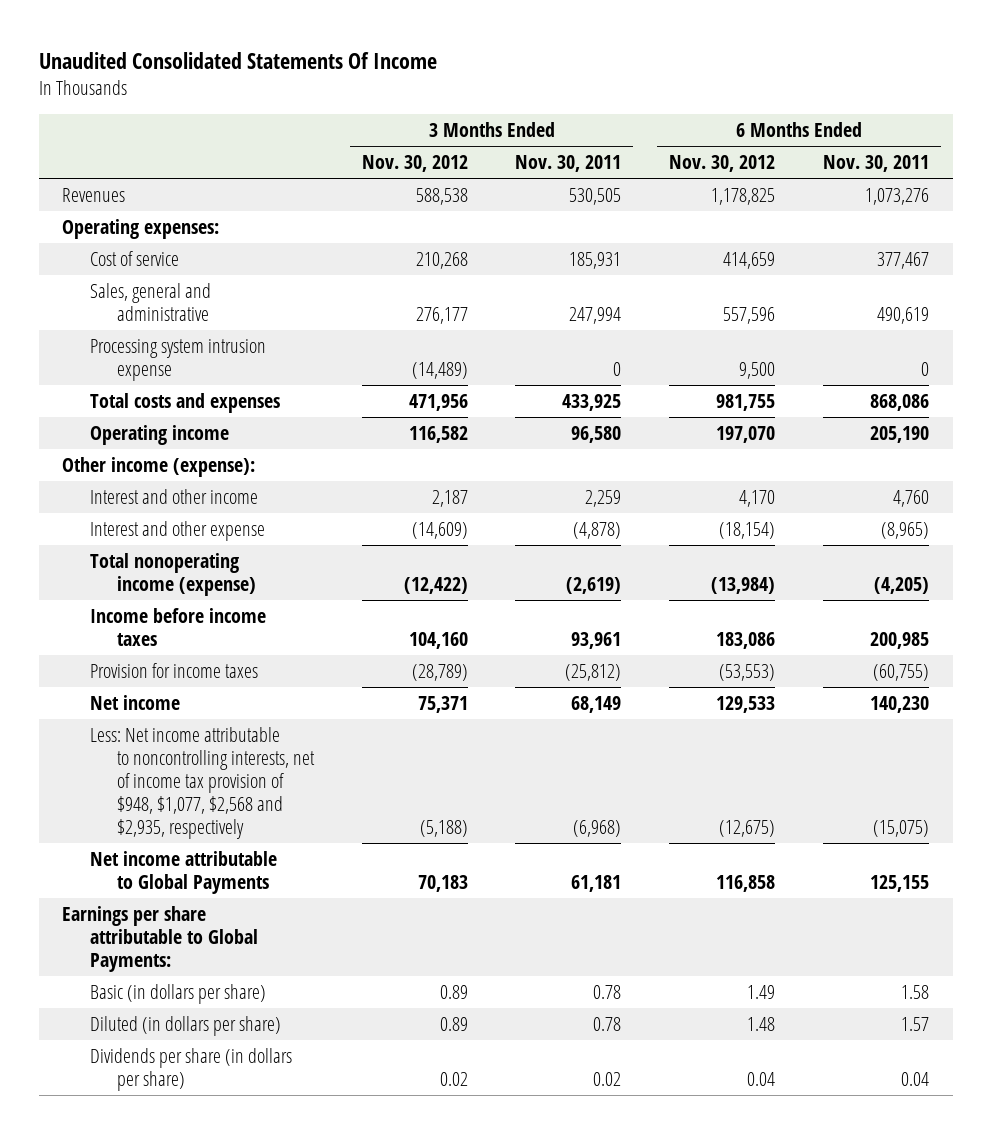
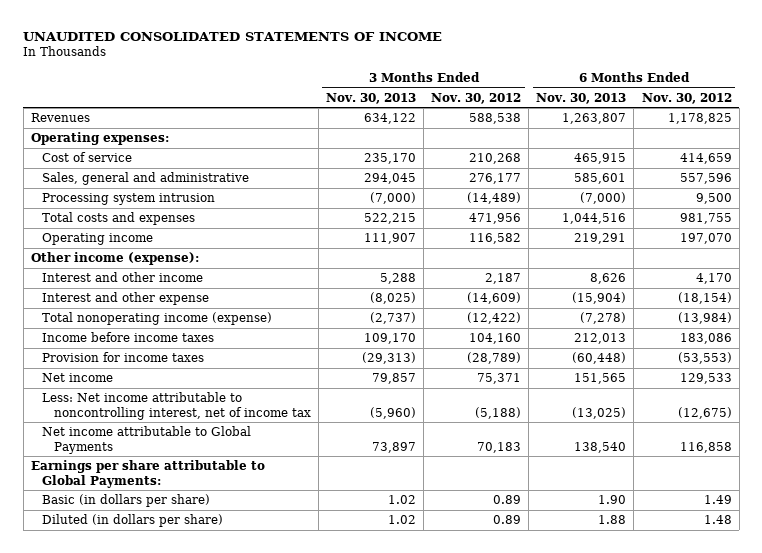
- Unaudited Consolidated Statements Of Income
+ UNAUDITED CONSOLIDATED STATEMENTS OF INCOME
- | 3 Months Ended Nov. 30, 2012 | 3 Months Ended Nov. 30, 2011 | 6 Months Ended Nov. 30, 2012 | 6 Months Ended Nov. 30, 2011
+ | 3 Months Ended Nov. 30, 2013 | 3 Months Ended Nov. 30, 2012 | 6 Months Ended Nov. 30, 2013 | 6 Months Ended Nov. 30, 2012
- Processing system intrusion expense | (14,489) | 0 | 9,500 | 0
+ Processing system intrusion | (7,000) | (14,489) | (7,000) | 9,500
- Less: Net income attributable to noncontrolling interests, net of income tax provision of $948, $1,077, $2,568 and $2,935, respectively | (5,188) | (6,968) | (12,675) | (15,075)
+ Less: Net income attributable to noncontrolling interest, net of income tax | (5,960) | (5,188) | (13,025) | (12,675)
- Dividends per share (in dollars per share) | 0.02 | 0.02 | 0.04 | 0.04

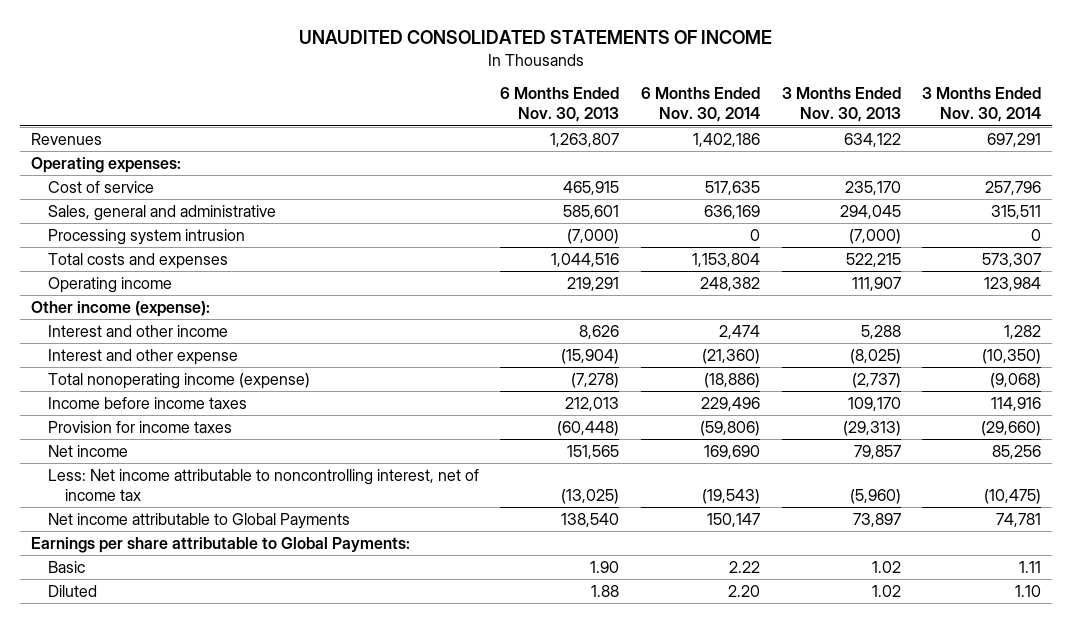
- | 3 Months Ended Nov. 30, 2013 | 3 Months Ended Nov. 30, 2012 | 6 Months Ended Nov. 30, 2013 | 6 Months Ended Nov. 30, 2012
+ | 6 Months Ended Nov. 30, 2013 | 6 Months Ended Nov. 30, 2014 | 3 Months Ended Nov. 30, 2013 | 3 Months Ended Nov. 30, 2014
- Basic (in dollars per share) | 1.02 | 0.89 | 1.90 | 1.49
- Diluted (in dollars per share) | 1.02 | 0.89 | 1.88 | 1.48
+ Basic | 1.90 | 2.22 | 1.02 | 1.11
+ Diluted | 1.88 | 2.20 | 1.02 | 1.10

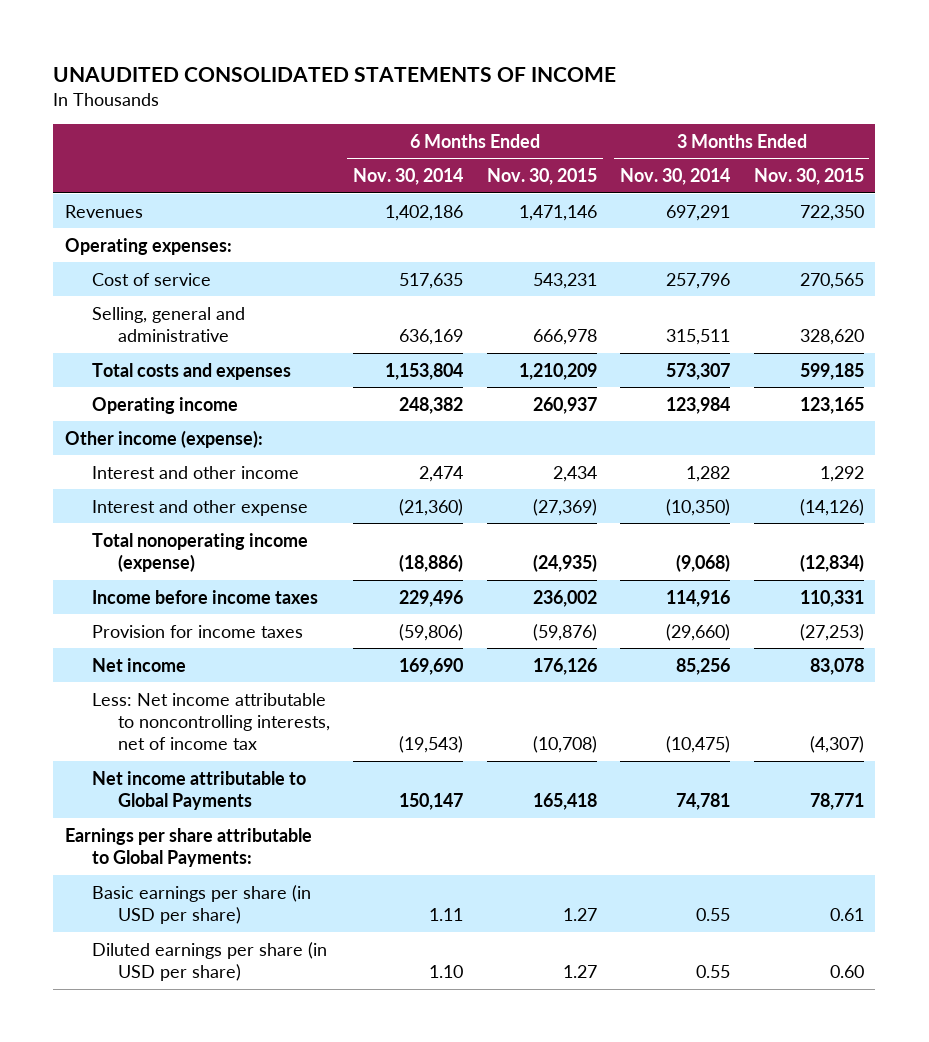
- | 6 Months Ended Nov. 30, 2013 | 6 Months Ended Nov. 30, 2014 | 3 Months Ended Nov. 30, 2013 | 3 Months Ended Nov. 30, 2014
+ | 6 Months Ended Nov. 30, 2014 | 6 Months Ended Nov. 30, 2015 | 3 Months Ended Nov. 30, 2014 | 3 Months Ended Nov. 30, 2015
- Sales, general and administrative | 585,601 | 636,169 | 294,045 | 315,511
- Processing system intrusion | (7,000) | 0 | (7,000) | 0
+ Selling, general and administrative | 636,169 | 666,978 | 315,511 | 328,620
- Less: Net income attributable to noncontrolling interest, net of income tax | (13,025) | (19,543) | (5,960) | (10,475)
+ Less: Net income attributable to noncontrolling interests, net of income tax | (19,543) | (10,708) | (10,475) | (4,307)
- Basic | 1.90 | 2.22 | 1.02 | 1.11
- Diluted | 1.88 | 2.20 | 1.02 | 1.10
+ Basic earnings per share (in USD per share) | 1.11 | 1.27 | 0.55 | 0.61
+ Diluted earnings per share (in USD per share) | 1.10 | 1.27 | 0.55 | 0.60

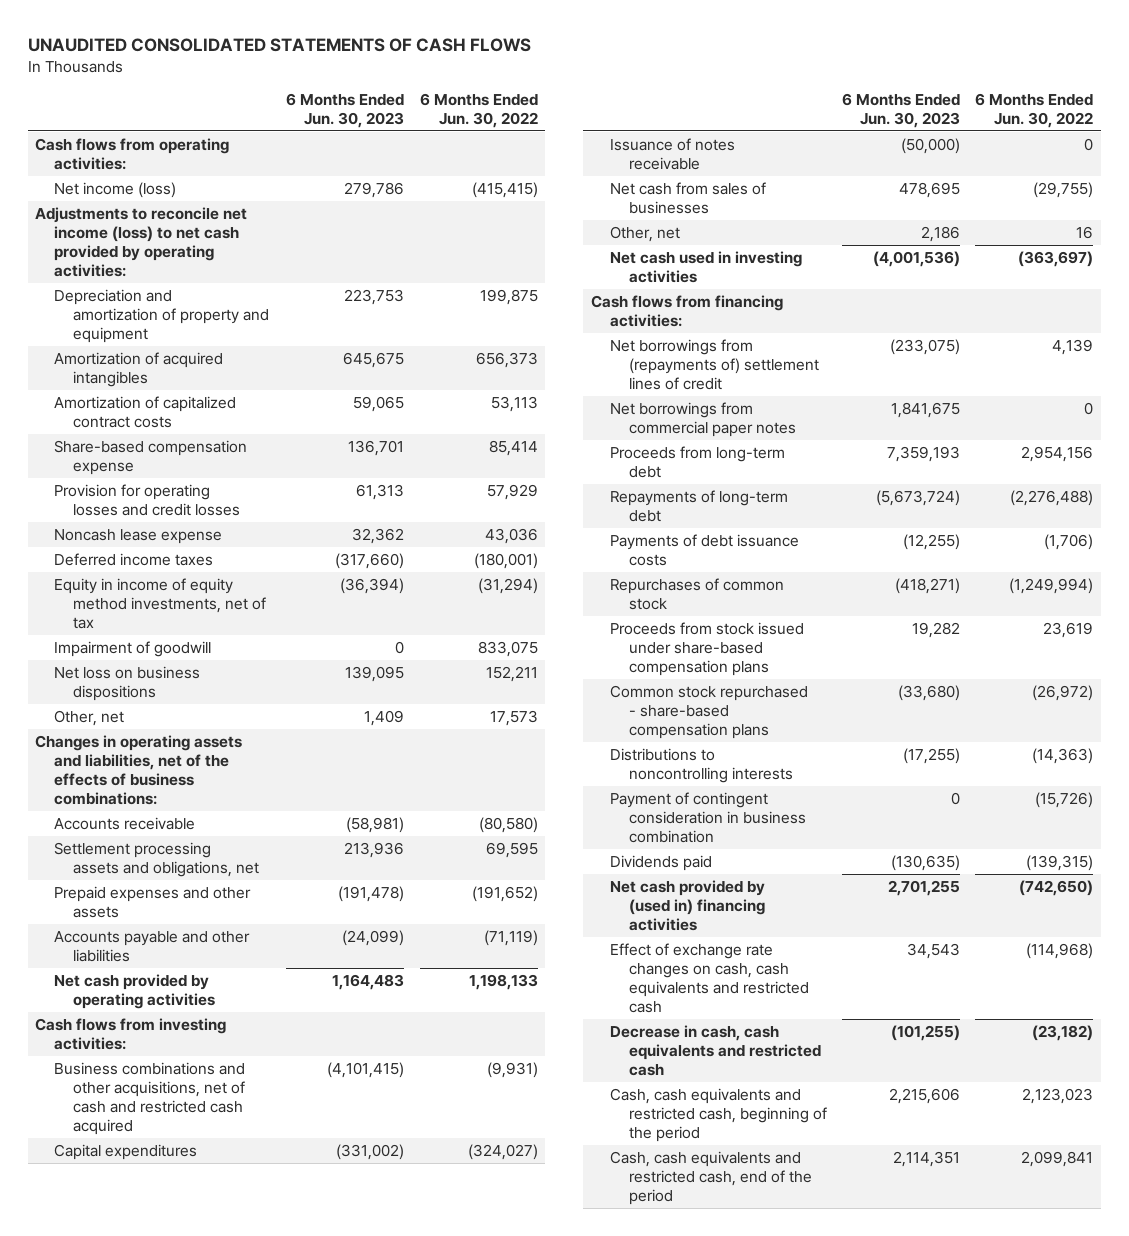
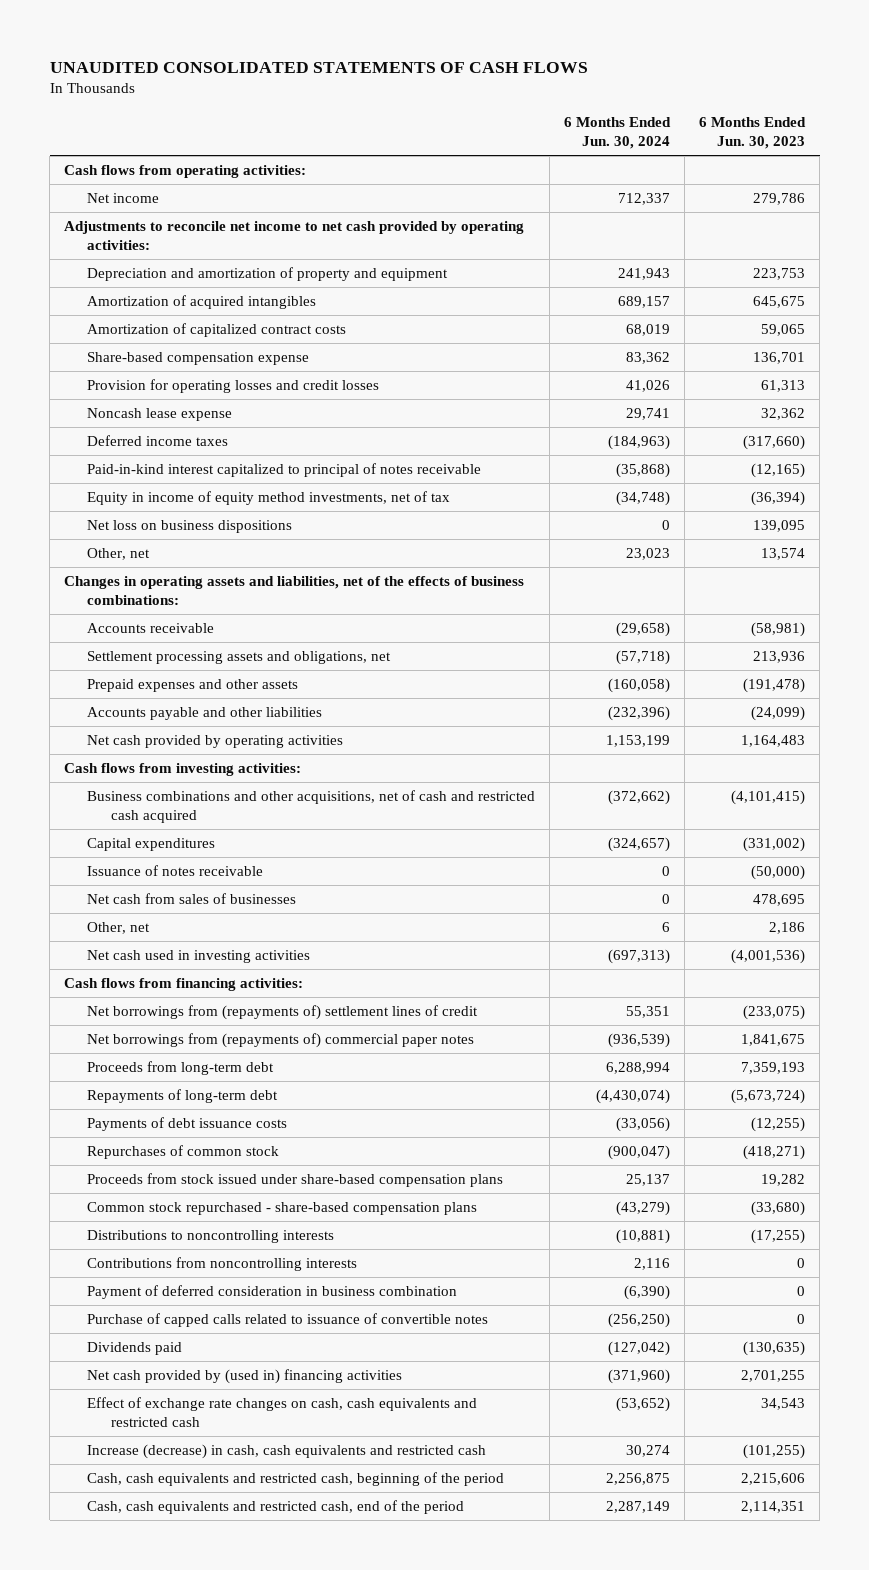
- | 6 Months Ended Jun. 30, 2023 | 6 Months Ended Jun. 30, 2022
+ | 6 Months Ended Jun. 30, 2024 | 6 Months Ended Jun. 30, 2023
- Net income (loss) | 279,786 | (415,415)
- Adjustments to reconcile net income (loss) to net cash provided by operating activities:
+ Net income | 712,337 | 279,786
+ Adjustments to reconcile net income to net cash provided by operating activities:
+ Paid-in-kind interest capitalized to principal of notes receivable | (35,868) | (12,165)
- Impairment of goodwill | 0 | 833,075
- Other, net | 1,409 | 17,573
+ Other, net | 23,023 | 13,574
- Net borrowings from commercial paper notes | 1,841,675 | 0
+ Net borrowings from (repayments of) commercial paper notes | (936,539) | 1,841,675
- Payment of contingent consideration in business combination | 0 | (15,726)
+ Contributions from noncontrolling interests | 2,116 | 0
+ Payment of deferred consideration in business combination | (6,390) | 0
+ Purchase of capped calls related to issuance of convertible notes | (256,250) | 0
- Decrease in cash, cash equivalents and restricted cash | (101,255) | (23,182)
+ Increase (decrease) in cash, cash equivalents and restricted cash | 30,274 | (101,255)

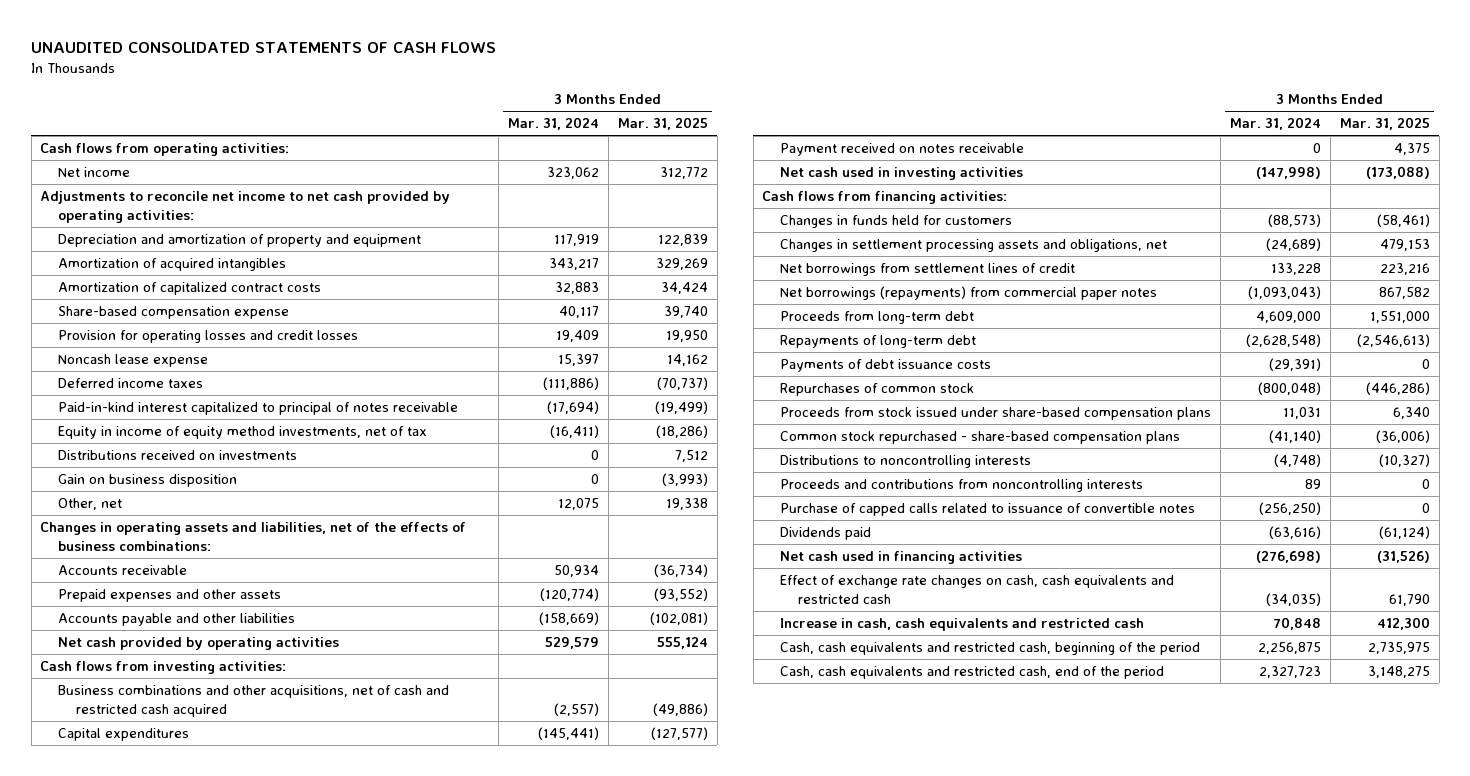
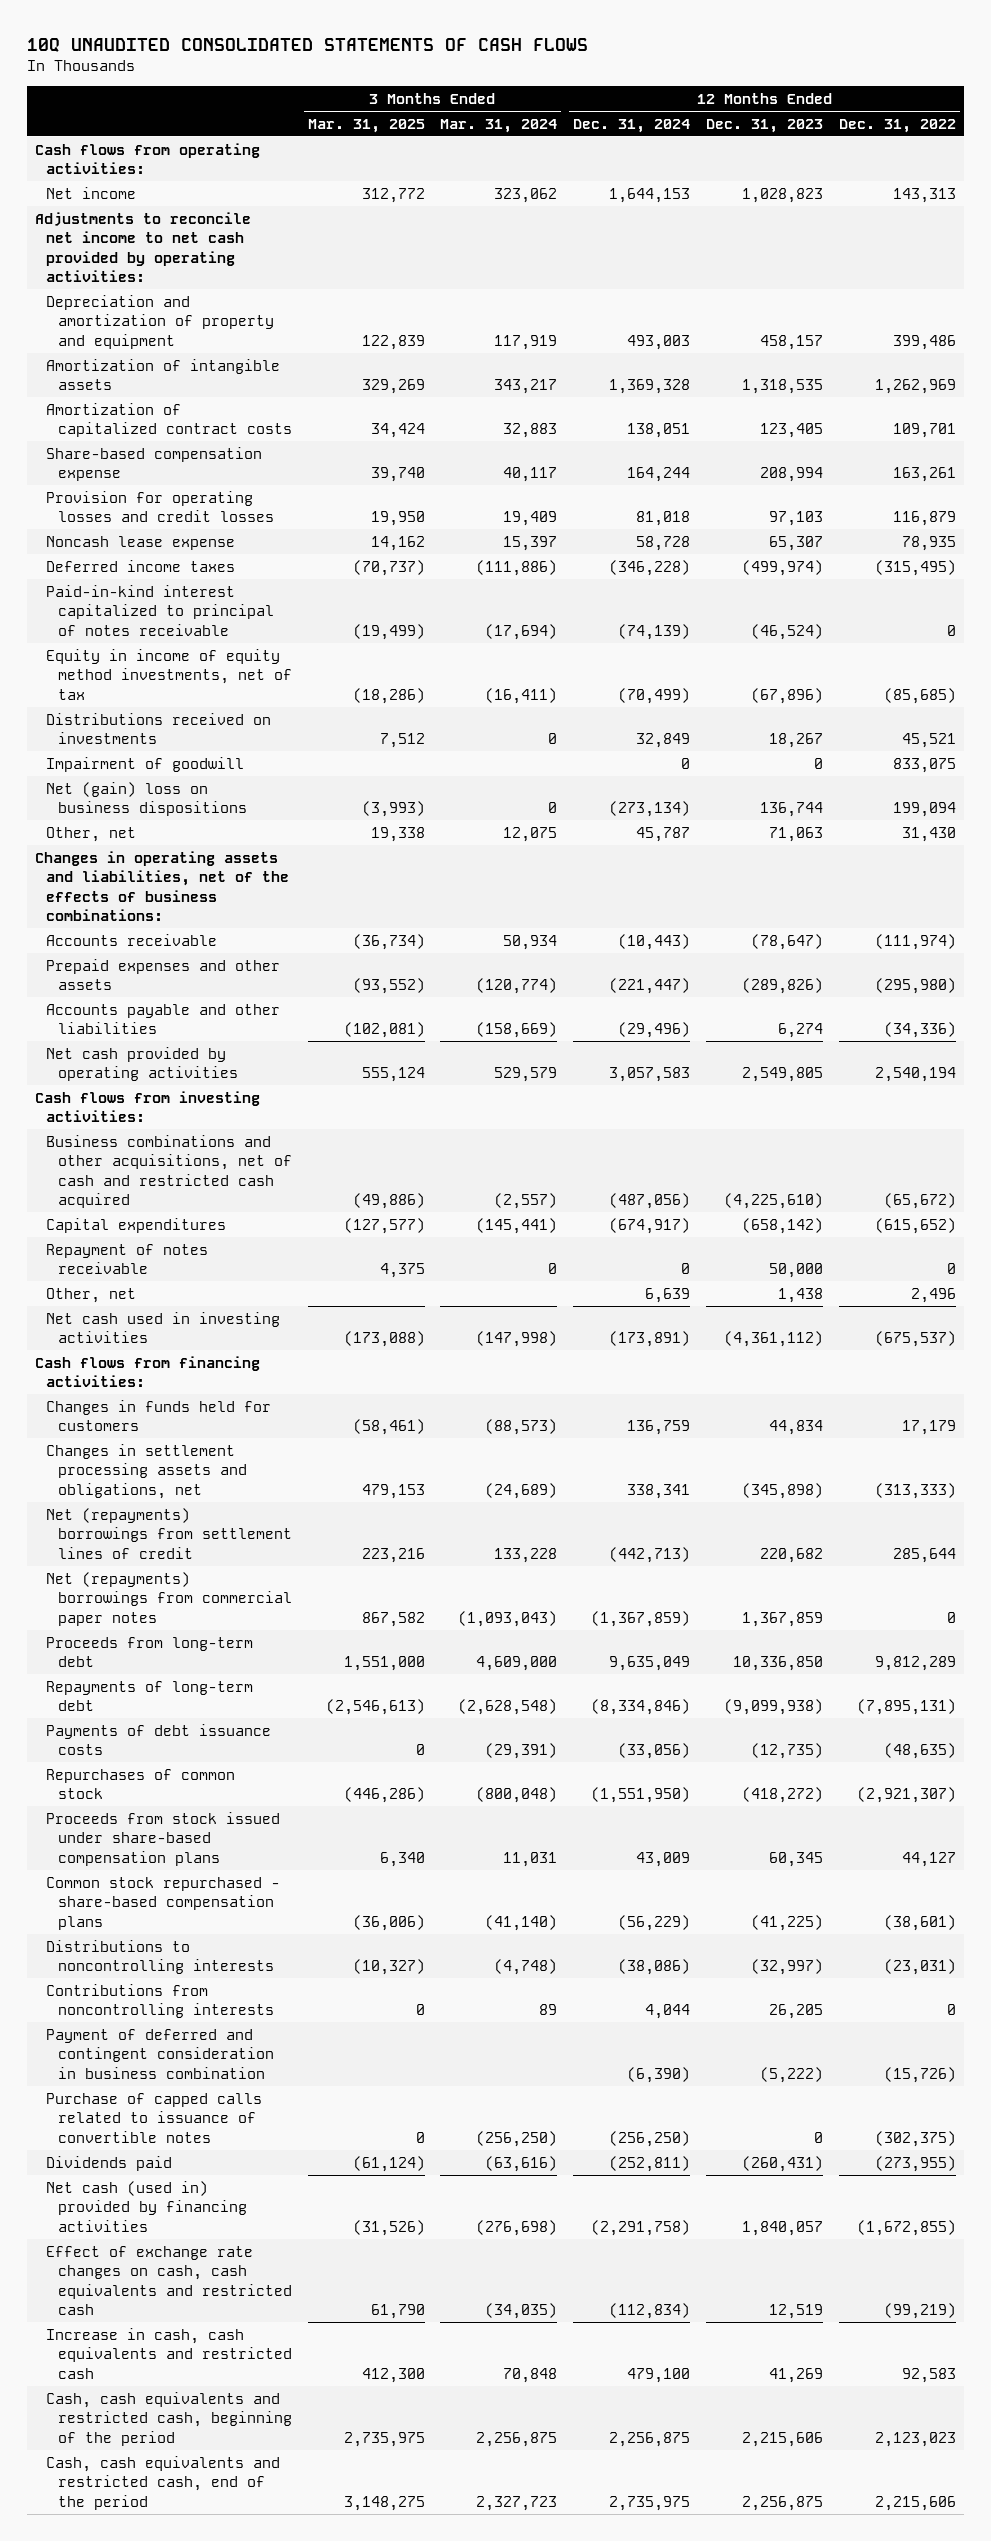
- UNAUDITED CONSOLIDATED STATEMENTS OF CASH FLOWS
+ 10Q UNAUDITED CONSOLIDATED STATEMENTS OF CASH FLOWS
- | 3 Months Ended Mar. 31, 2024 | 3 Months Ended Mar. 31, 2025
+ | 3 Months Ended Mar. 31, 2025 | 3 Months Ended Mar. 31, 2024 | 12 Months Ended Dec. 31, 2024 | 12 Months Ended Dec. 31, 2023 | 12 Months Ended Dec. 31, 2022
- Amortization of acquired intangibles | 343,217 | 329,269
+ Amortization of intangible assets | 329,269 | 343,217 | 1,369,328 | 1,318,535 | 1,262,969
- Gain on business disposition | 0 | (3,993)
+ Impairment of goodwill | | | 0 | 0 | 833,075
+ Net (gain) loss on business dispositions | (3,993) | 0 | (273,134) | 136,744 | 199,094
- Payment received on notes receivable | 0 | 4,375
+ Repayment of notes receivable | 4,375 | 0 | 0 | 50,000 | 0
+ Other, net | | | 6,639 | 1,438 | 2,496
- Net borrowings from settlement lines of credit | 133,228 | 223,216
- Net borrowings (repayments) from commercial paper notes | (1,093,043) | 867,582
+ Net (repayments) borrowings from settlement lines of credit | 223,216 | 133,228 | (442,713) | 220,682 | 285,644
+ Net (repayments) borrowings from commercial paper notes | 867,582 | (1,093,043) | (1,367,859) | 1,367,859 | 0
- Proceeds and contributions from noncontrolling interests | 89 | 0
+ Contributions from noncontrolling interests | 0 | 89 | 4,044 | 26,205 | 0
+ Payment of deferred and contingent consideration in business combination | | | (6,390) | (5,222) | (15,726)
- Net cash used in financing activities | (276,698) | (31,526)
+ Net cash (used in) provided by financing activities | (31,526) | (276,698) | (2,291,758) | 1,840,057 | (1,672,855)

